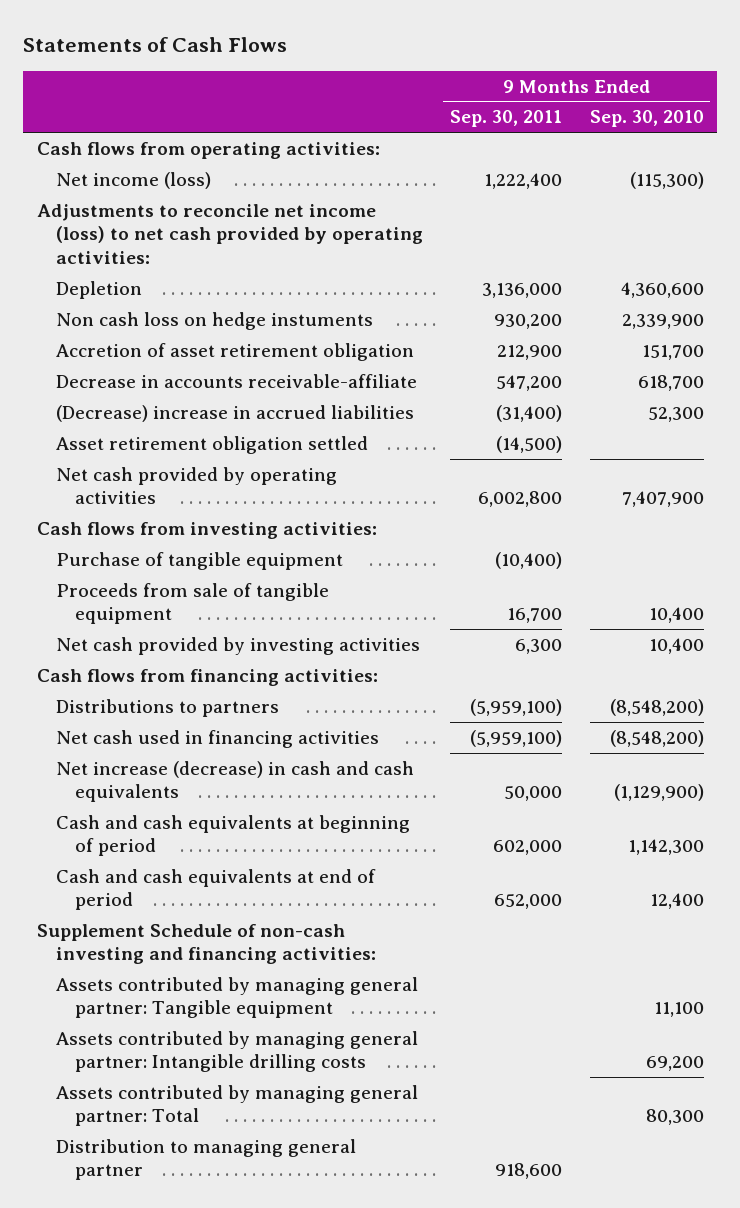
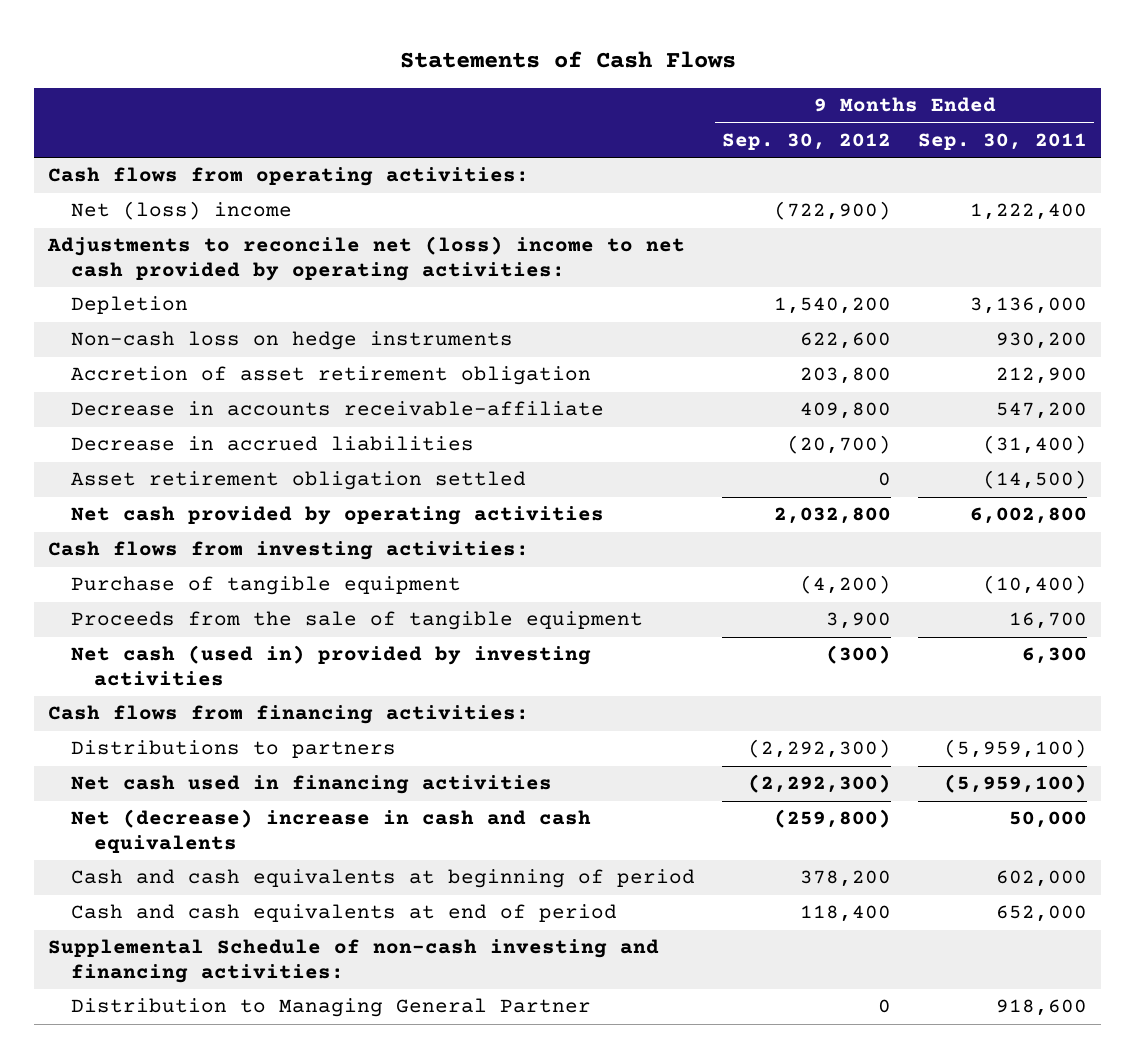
- | 9 Months Ended Sep. 30, 2011 | 9 Months Ended Sep. 30, 2010
+ | 9 Months Ended Sep. 30, 2012 | 9 Months Ended Sep. 30, 2011
- Net income (loss) | 1,222,400 | (115,300)
- Adjustments to reconcile net income (loss) to net cash provided by operating activities:
+ Net (loss) income | (722,900) | 1,222,400
+ Adjustments to reconcile net (loss) income to net cash provided by operating activities:
- Non cash loss on hedge instuments | 930,200 | 2,339,900
+ Non-cash loss on hedge instruments | 622,600 | 930,200
- (Decrease) increase in accrued liabilities | (31,400) | 52,300
+ Decrease in accrued liabilities | (20,700) | (31,400)
- Proceeds from sale of tangible equipment | 16,700 | 10,400
- Net cash provided by investing activities | 6,300 | 10,400
+ Proceeds from the sale of tangible equipment | 3,900 | 16,700
+ Net cash (used in) provided by investing activities | (300) | 6,300
- Net increase (decrease) in cash and cash equivalents | 50,000 | (1,129,900)
+ Net (decrease) increase in cash and cash equivalents | (259,800) | 50,000
- Supplement Schedule of non-cash investing and financing activities:
- Assets contributed by managing general partner: Tangible equipment | | 11,100
- Assets contributed by managing general partner: Intangible drilling costs | | 69,200
- Assets contributed by managing general partner: Total | | 80,300
- Distribution to managing general partner | 918,600 |
+ Supplemental Schedule of non-cash investing and financing activities:
+ Distribution to Managing General Partner | 0 | 918,600

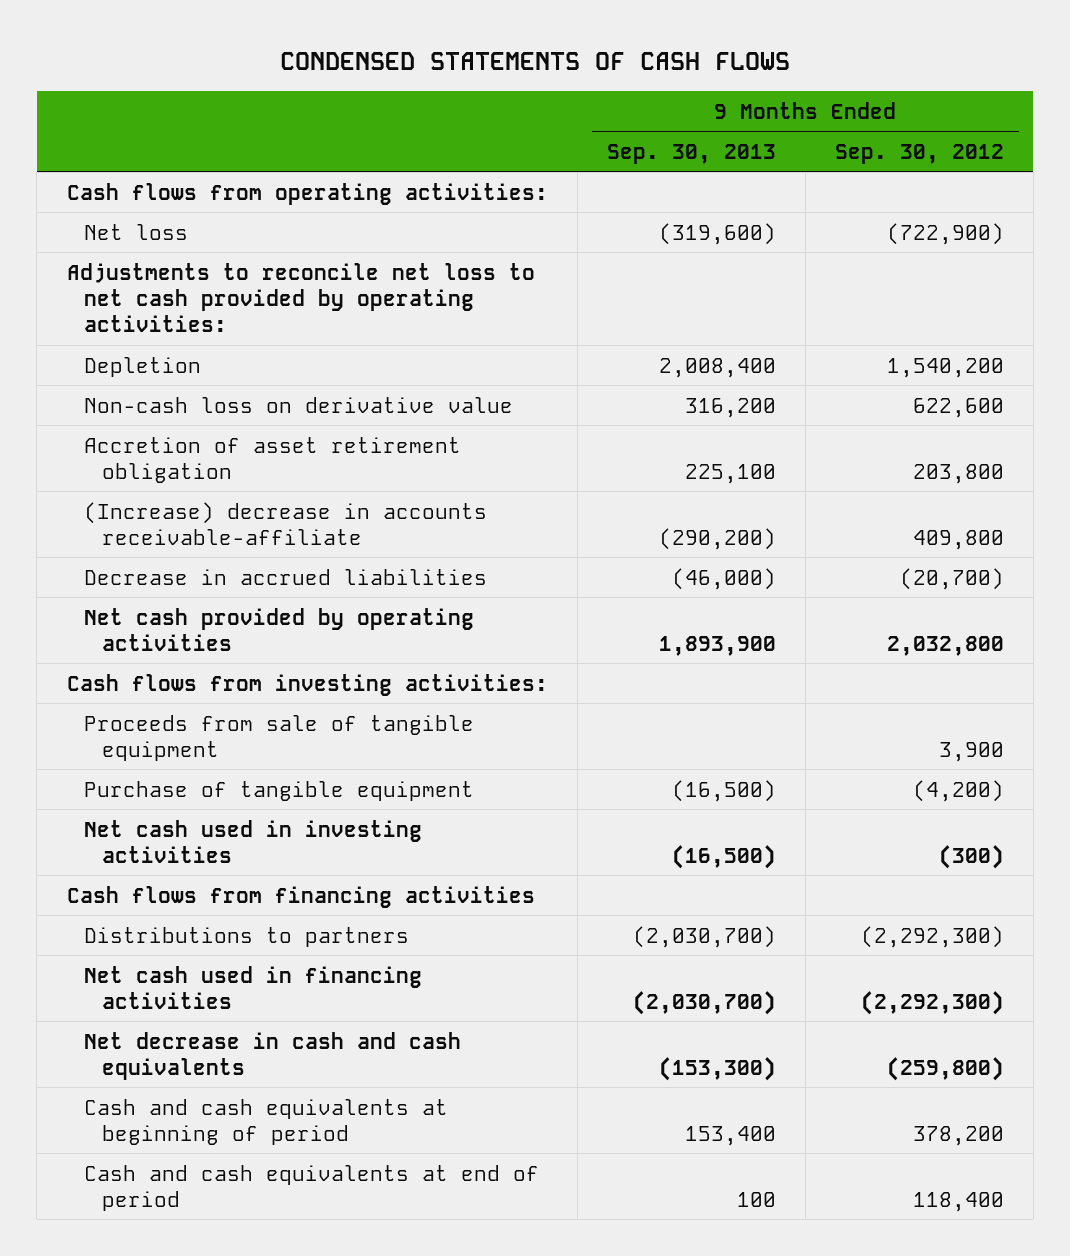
- Statements of Cash Flows
+ CONDENSED STATEMENTS OF CASH FLOWS
- | 9 Months Ended Sep. 30, 2012 | 9 Months Ended Sep. 30, 2011
+ | 9 Months Ended Sep. 30, 2013 | 9 Months Ended Sep. 30, 2012
- Net (loss) income | (722,900) | 1,222,400
- Adjustments to reconcile net (loss) income to net cash provided by operating activities:
+ Net loss | (319,600) | (722,900)
+ Adjustments to reconcile net loss to net cash provided by operating activities:
- Non-cash loss on hedge instruments | 622,600 | 930,200
+ Non-cash loss on derivative value | 316,200 | 622,600
- Decrease in accounts receivable-affiliate | 409,800 | 547,200
+ (Increase) decrease in accounts receivable-affiliate | (290,200) | 409,800
- Asset retirement obligation settled | 0 | (14,500)
+ Proceeds from sale of tangible equipment | | 3,900
- Proceeds from the sale of tangible equipment | 3,900 | 16,700
- Net cash (used in) provided by investing activities | (300) | 6,300
- Cash flows from financing activities:
+ Net cash used in investing activities | (16,500) | (300)
+ Cash flows from financing activities
- Net (decrease) increase in cash and cash equivalents | (259,800) | 50,000
+ Net decrease in cash and cash equivalents | (153,300) | (259,800)
- Supplemental Schedule of non-cash investing and financing activities:
- Distribution to Managing General Partner | 0 | 918,600

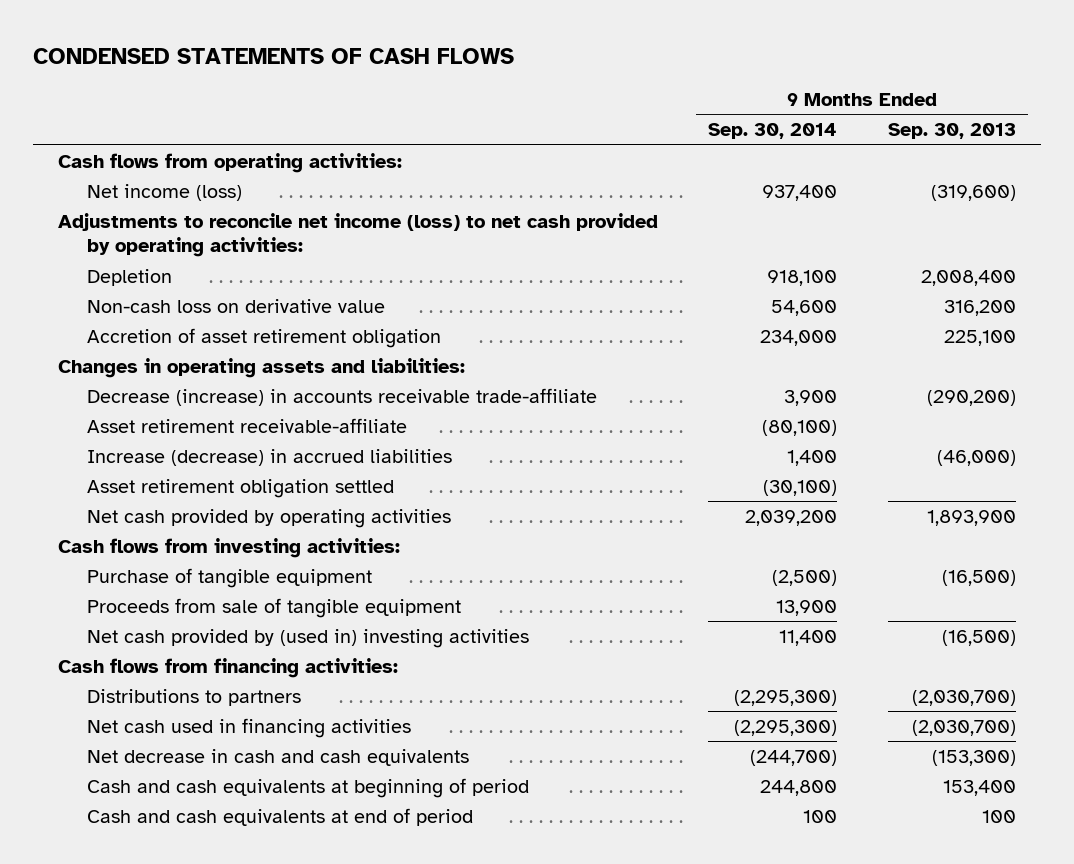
- | 9 Months Ended Sep. 30, 2013 | 9 Months Ended Sep. 30, 2012
+ | 9 Months Ended Sep. 30, 2014 | 9 Months Ended Sep. 30, 2013
- Net loss | (319,600) | (722,900)
- Adjustments to reconcile net loss to net cash provided by operating activities:
+ Net income (loss) | 937,400 | (319,600)
+ Adjustments to reconcile net income (loss) to net cash provided by operating activities:
- (Increase) decrease in accounts receivable-affiliate | (290,200) | 409,800
- Decrease in accrued liabilities | (46,000) | (20,700)
+ Changes in operating assets and liabilities:
+ Decrease (increase) in accounts receivable trade-affiliate | 3,900 | (290,200)
+ Asset retirement receivable-affiliate | (80,100) |
+ Increase (decrease) in accrued liabilities | 1,400 | (46,000)
+ Asset retirement obligation settled | (30,100) |
- Net cash used in investing activities | (16,500) | (300)
- Cash flows from financing activities
moved down: Proceeds from sale of tangible equipment | 13,900 |
+ Net cash provided by (used in) investing activities | 11,400 | (16,500)
+ Cash flows from financing activities:

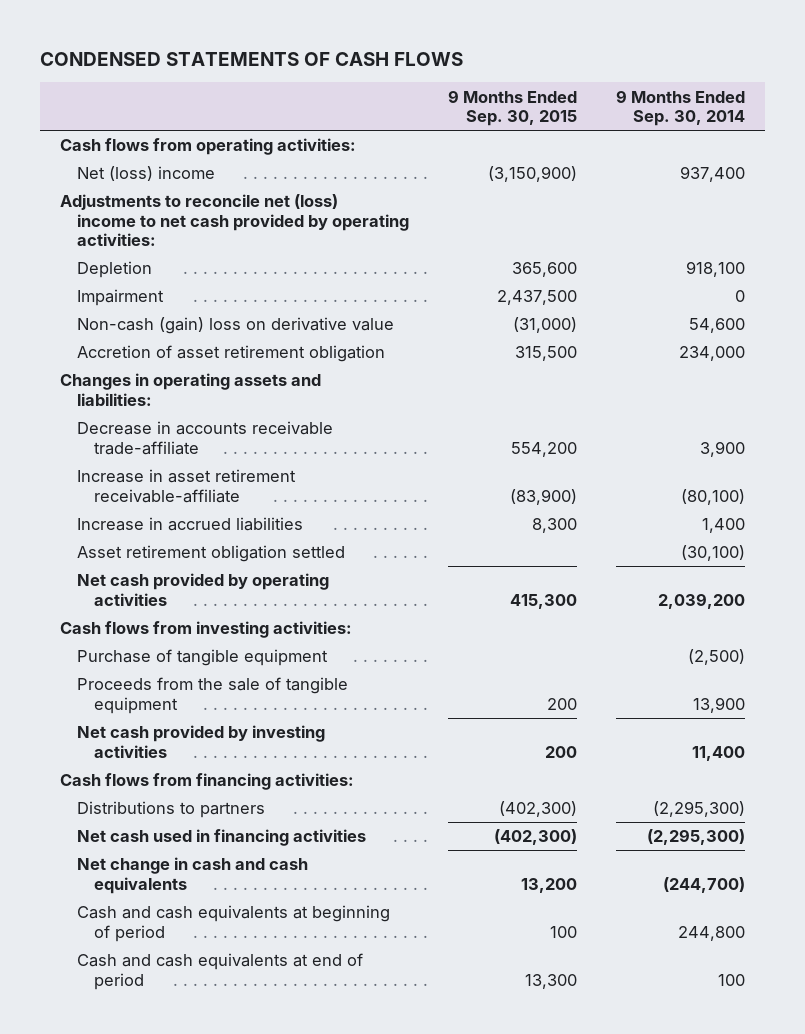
- | 9 Months Ended Sep. 30, 2014 | 9 Months Ended Sep. 30, 2013
+ | 9 Months Ended Sep. 30, 2015 | 9 Months Ended Sep. 30, 2014
- Net income (loss) | 937,400 | (319,600)
- Adjustments to reconcile net income (loss) to net cash provided by operating activities:
+ Net (loss) income | (3,150,900) | 937,400
+ Adjustments to reconcile net (loss) income to net cash provided by operating activities:
- Non-cash loss on derivative value | 54,600 | 316,200
+ Impairment | 2,437,500 | 0
+ Non-cash (gain) loss on derivative value | (31,000) | 54,600
- Decrease (increase) in accounts receivable trade-affiliate | 3,900 | (290,200)
- Asset retirement receivable-affiliate | (80,100) |
- Increase (decrease) in accrued liabilities | 1,400 | (46,000)
+ Decrease in accounts receivable trade-affiliate | 554,200 | 3,900
+ Increase in asset retirement receivable-affiliate | (83,900) | (80,100)
+ Increase in accrued liabilities | 8,300 | 1,400
- Proceeds from sale of tangible equipment | 13,900 |
- Net cash provided by (used in) investing activities | 11,400 | (16,500)
+ Proceeds from the sale of tangible equipment | 200 | 13,900
+ Net cash provided by investing activities | 200 | 11,400
- Net decrease in cash and cash equivalents | (244,700) | (153,300)
+ Net change in cash and cash equivalents | 13,200 | (244,700)

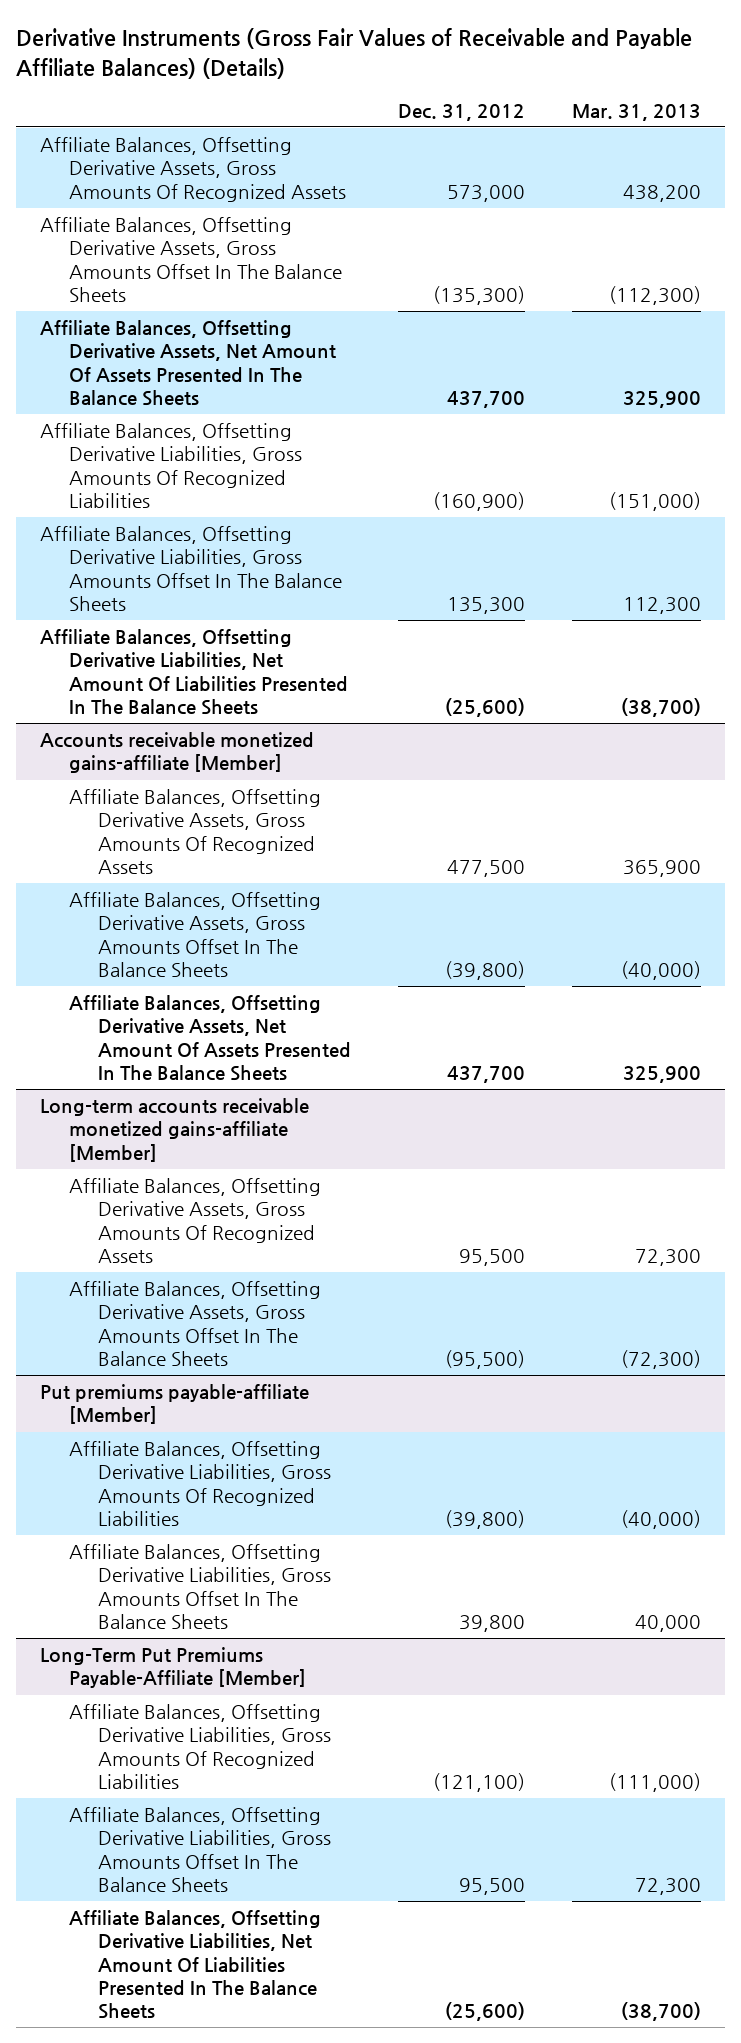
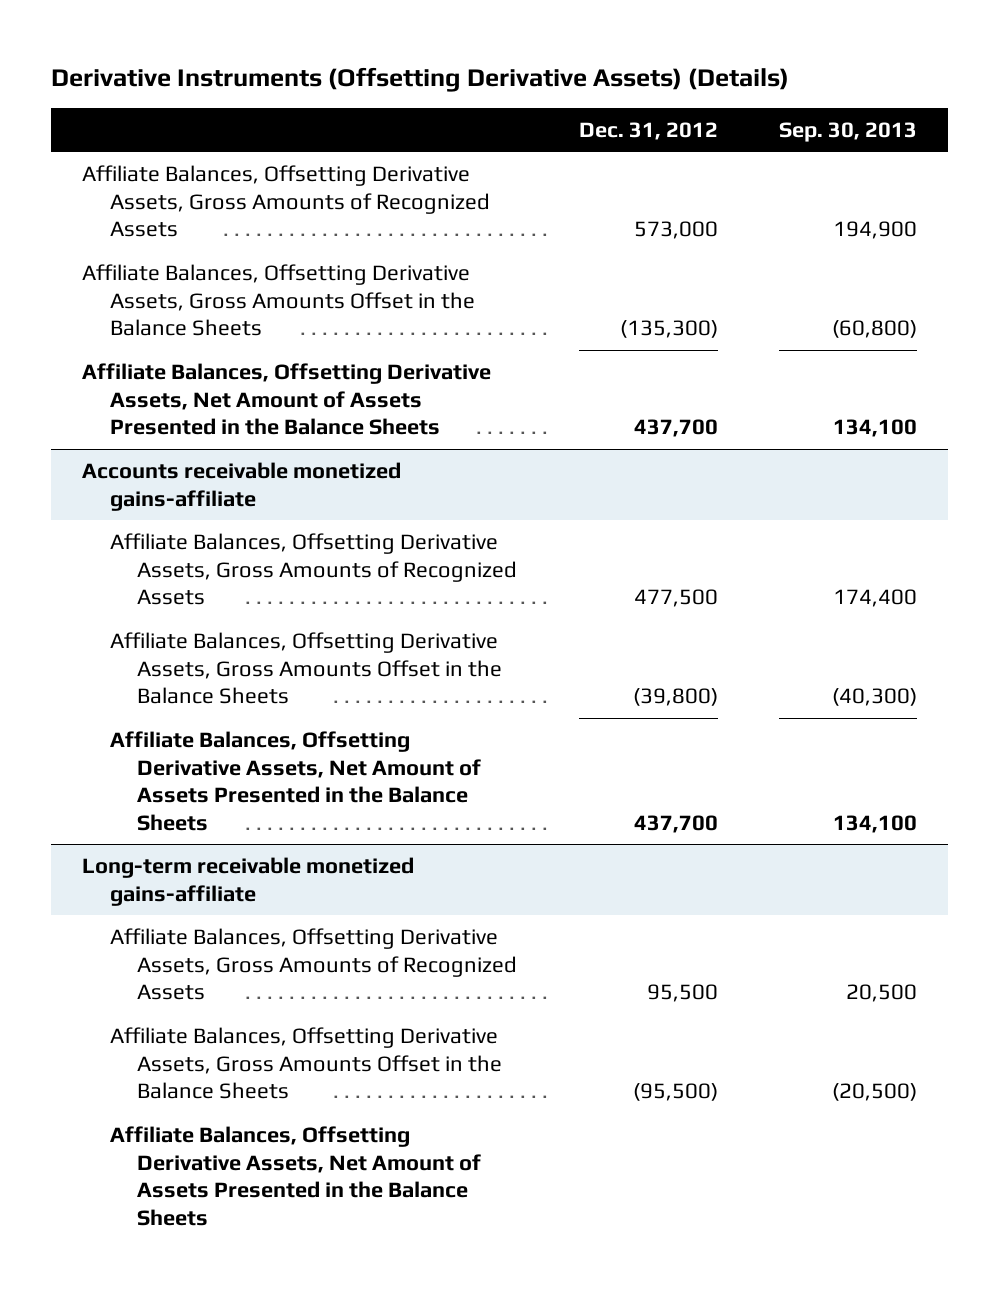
- Derivative Instruments (Gross Fair Values of Receivable and Payable Affiliate Balances) (Details)
+ Derivative Instruments (Offsetting Derivative Assets) (Details)
- | Dec. 31, 2012 | Mar. 31, 2013
+ | Dec. 31, 2012 | Sep. 30, 2013
- Affiliate Balances, Offsetting Derivative Assets, Gross Amounts Of Recognized Assets | 573,000 | 438,200
- Affiliate Balances, Offsetting Derivative Assets, Gross Amounts Offset In The Balance Sheets | (135,300) | (112,300)
- Affiliate Balances, Offsetting Derivative Assets, Net Amount Of Assets Presented In The Balance Sheets | 437,700 | 325,900
- Affiliate Balances, Offsetting Derivative Liabilities, Gross Amounts Of Recognized Liabilities | (160,900) | (151,000)
- Affiliate Balances, Offsetting Derivative Liabilities, Gross Amounts Offset In The Balance Sheets | 135,300 | 112,300
- Affiliate Balances, Offsetting Derivative Liabilities, Net Amount Of Liabilities Presented In The Balance Sheets | (25,600) | (38,700)
- Accounts receivable monetized gains-affiliate [Member]
- Affiliate Balances, Offsetting Derivative Assets, Gross Amounts Of Recognized Assets | 477,500 | 365,900
- Affiliate Balances, Offsetting Derivative Assets, Gross Amounts Offset In The Balance Sheets | (39,800) | (40,000)
- Affiliate Balances, Offsetting Derivative Assets, Net Amount Of Assets Presented In The Balance Sheets | 437,700 | 325,900
- Long-term accounts receivable monetized gains-affiliate [Member]
- Affiliate Balances, Offsetting Derivative Assets, Gross Amounts Of Recognized Assets | 95,500 | 72,300
- Affiliate Balances, Offsetting Derivative Assets, Gross Amounts Offset In The Balance Sheets | (95,500) | (72,300)
- Put premiums payable-affiliate [Member]
- Affiliate Balances, Offsetting Derivative Liabilities, Gross Amounts Of Recognized Liabilities | (39,800) | (40,000)
- Affiliate Balances, Offsetting Derivative Liabilities, Gross Amounts Offset In The Balance Sheets | 39,800 | 40,000
- Long-Term Put Premiums Payable-Affiliate [Member]
- Affiliate Balances, Offsetting Derivative Liabilities, Gross Amounts Of Recognized Liabilities | (121,100) | (111,000)
- Affiliate Balances, Offsetting Derivative Liabilities, Gross Amounts Offset In The Balance Sheets | 95,500 | 72,300
- Affiliate Balances, Offsetting Derivative Liabilities, Net Amount Of Liabilities Presented In The Balance Sheets | (25,600) | (38,700)
+ Affiliate Balances, Offsetting Derivative Assets, Gross Amounts of Recognized Assets | 573,000 | 194,900
+ Affiliate Balances, Offsetting Derivative Assets, Gross Amounts Offset in the Balance Sheets | (135,300) | (60,800)
+ Affiliate Balances, Offsetting Derivative Assets, Net Amount of Assets Presented in the Balance Sheets | 437,700 | 134,100
+ Accounts receivable monetized gains-affiliate
+ Affiliate Balances, Offsetting Derivative Assets, Gross Amounts of Recognized Assets | 477,500 | 174,400
+ Affiliate Balances, Offsetting Derivative Assets, Gross Amounts Offset in the Balance Sheets | (39,800) | (40,300)
+ Affiliate Balances, Offsetting Derivative Assets, Net Amount of Assets Presented in the Balance Sheets | 437,700 | 134,100
+ Long-term receivable monetized gains-affiliate
+ Affiliate Balances, Offsetting Derivative Assets, Gross Amounts of Recognized Assets | 95,500 | 20,500
+ Affiliate Balances, Offsetting Derivative Assets, Gross Amounts Offset in the Balance Sheets | (95,500) | (20,500)
+ Affiliate Balances, Offsetting Derivative Assets, Net Amount of Assets Presented in the Balance Sheets

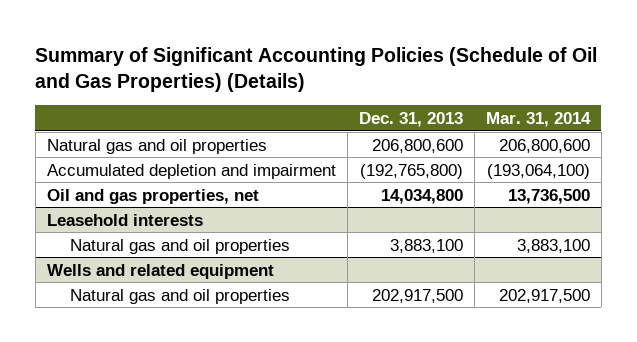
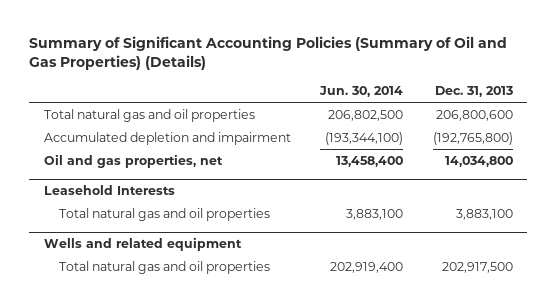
- Summary of Significant Accounting Policies (Schedule of Oil and Gas Properties) (Details)
+ Summary of Significant Accounting Policies (Summary of Oil and Gas Properties) (Details)
- | Dec. 31, 2013 | Mar. 31, 2014
+ | Jun. 30, 2014 | Dec. 31, 2013
- Natural gas and oil properties | 206,800,600 | 206,800,600
+ Total natural gas and oil properties | 206,802,500 | 206,800,600
- Leasehold interests
- Natural gas and oil properties | 3,883,100 | 3,883,100
+ Leasehold Interests
+ Total natural gas and oil properties | 3,883,100 | 3,883,100
@ Wells and related equipment
- Natural gas and oil properties | 202,917,500 | 202,917,500
+ Total natural gas and oil properties | 202,919,400 | 202,917,500

